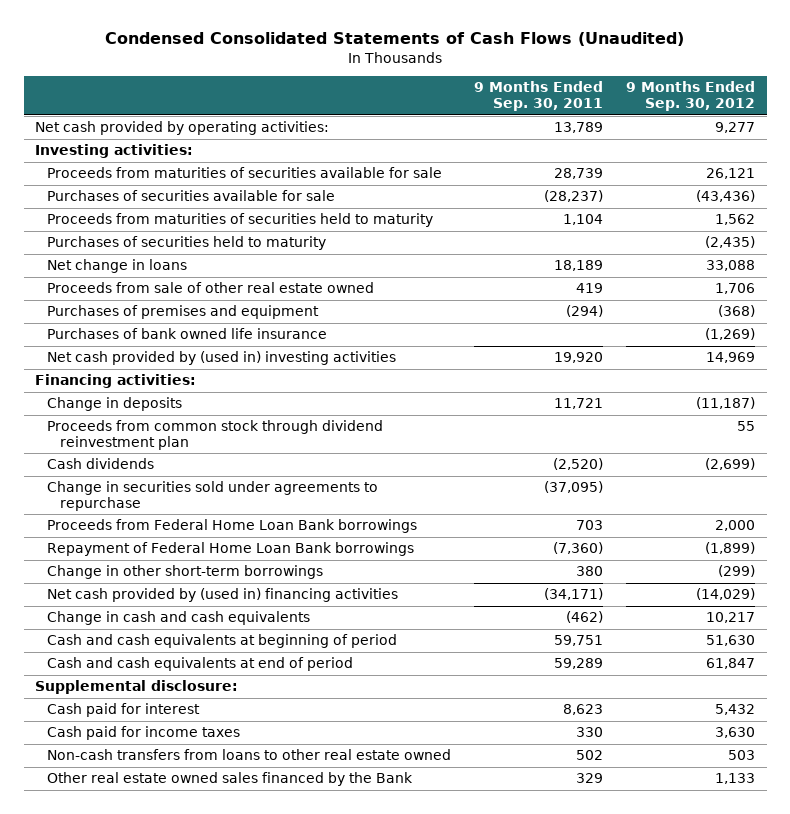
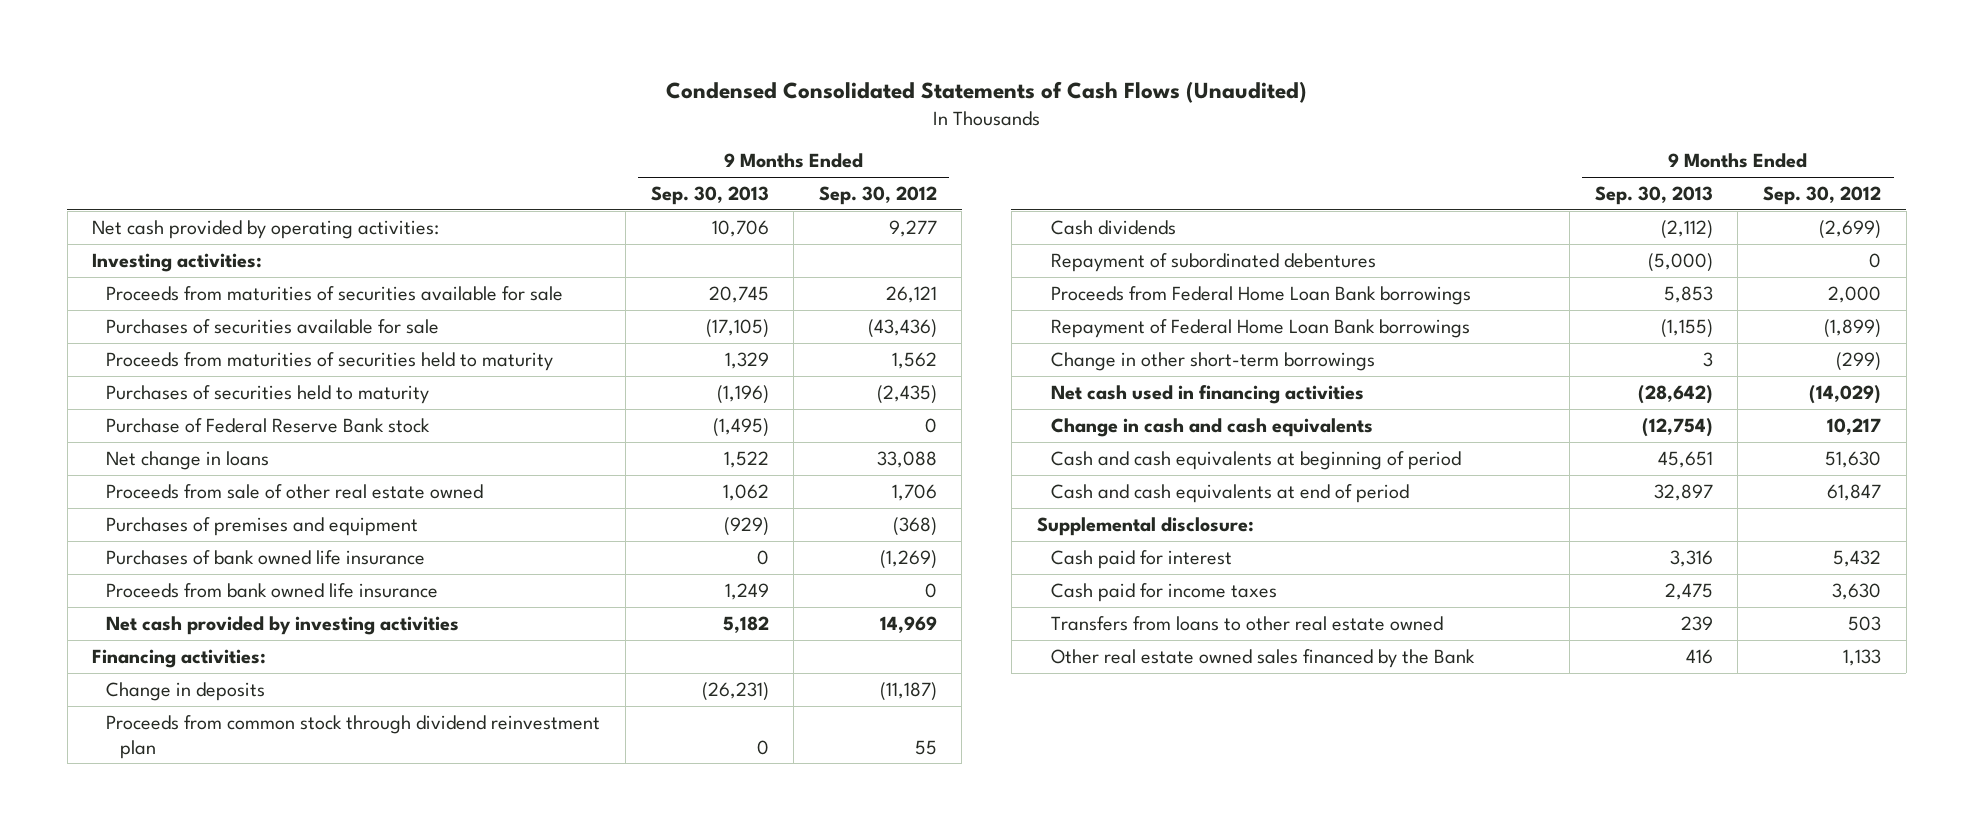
- | 9 Months Ended Sep. 30, 2011 | 9 Months Ended Sep. 30, 2012
+ | 9 Months Ended Sep. 30, 2013 | 9 Months Ended Sep. 30, 2012
+ Purchase of Federal Reserve Bank stock | (1,495) | 0
- Net cash provided by (used in) investing activities | 19,920 | 14,969
+ Proceeds from bank owned life insurance | 1,249 | 0
+ Net cash provided by investing activities | 5,182 | 14,969
- Change in securities sold under agreements to repurchase | (37,095) |
+ Repayment of subordinated debentures | (5,000) | 0
- Net cash provided by (used in) financing activities | (34,171) | (14,029)
+ Net cash used in financing activities | (28,642) | (14,029)
- Non-cash transfers from loans to other real estate owned | 502 | 503
+ Transfers from loans to other real estate owned | 239 | 503

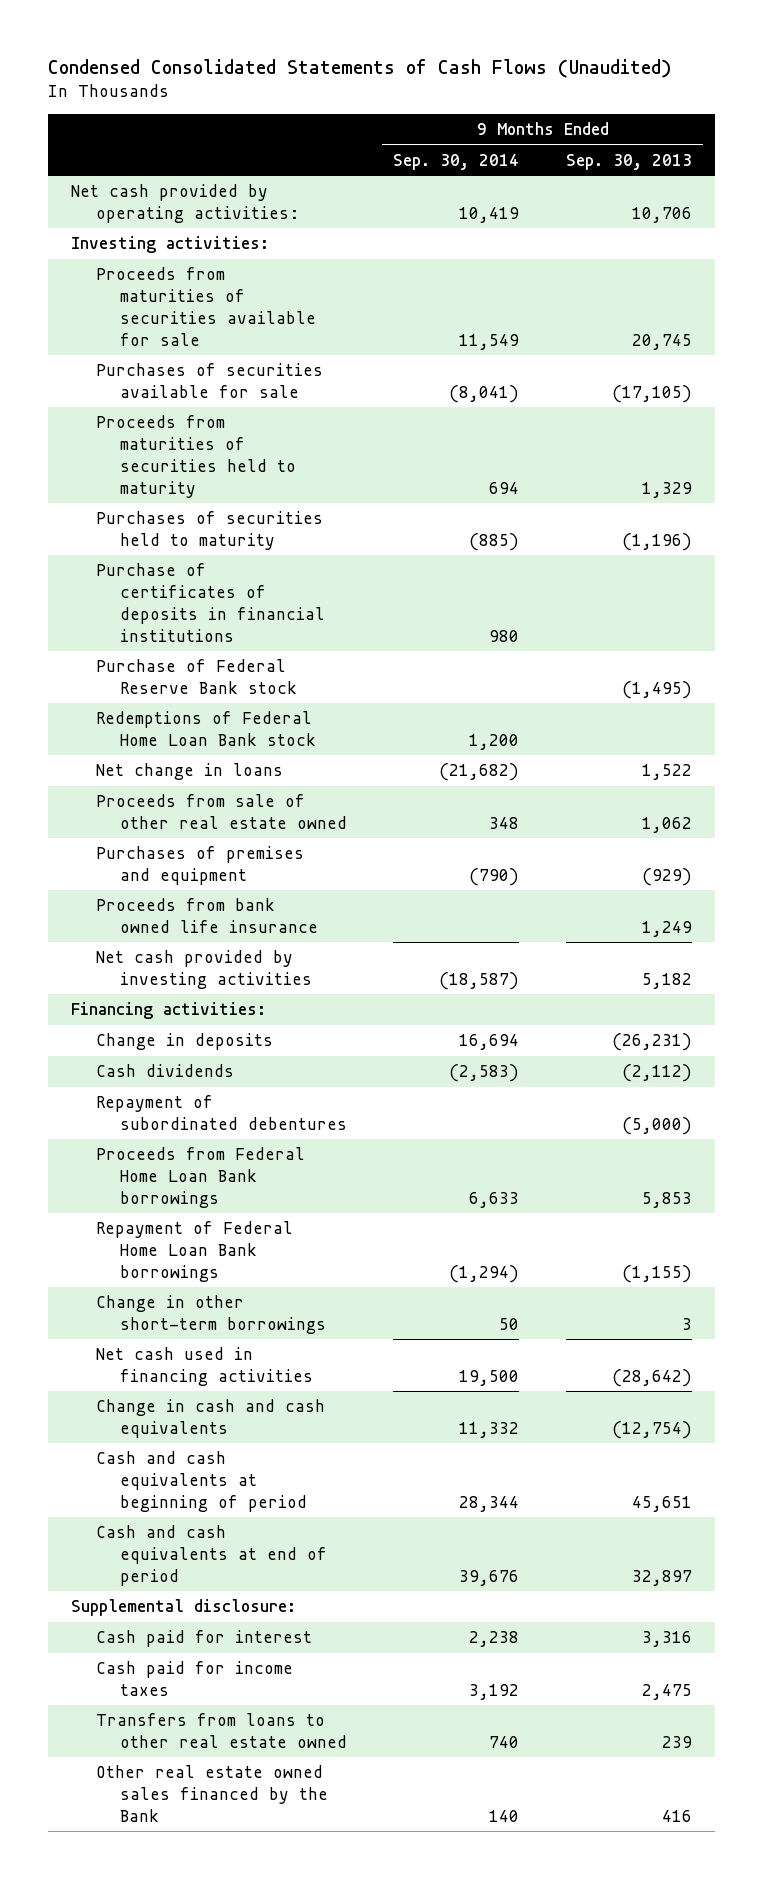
- | 9 Months Ended Sep. 30, 2013 | 9 Months Ended Sep. 30, 2012
+ | 9 Months Ended Sep. 30, 2014 | 9 Months Ended Sep. 30, 2013
+ Purchase of certificates of deposits in financial institutions | 980 |
+ Redemptions of Federal Home Loan Bank stock | 1,200 |
- Purchases of bank owned life insurance | 0 | (1,269)
- Proceeds from common stock through dividend reinvestment plan | 0 | 55

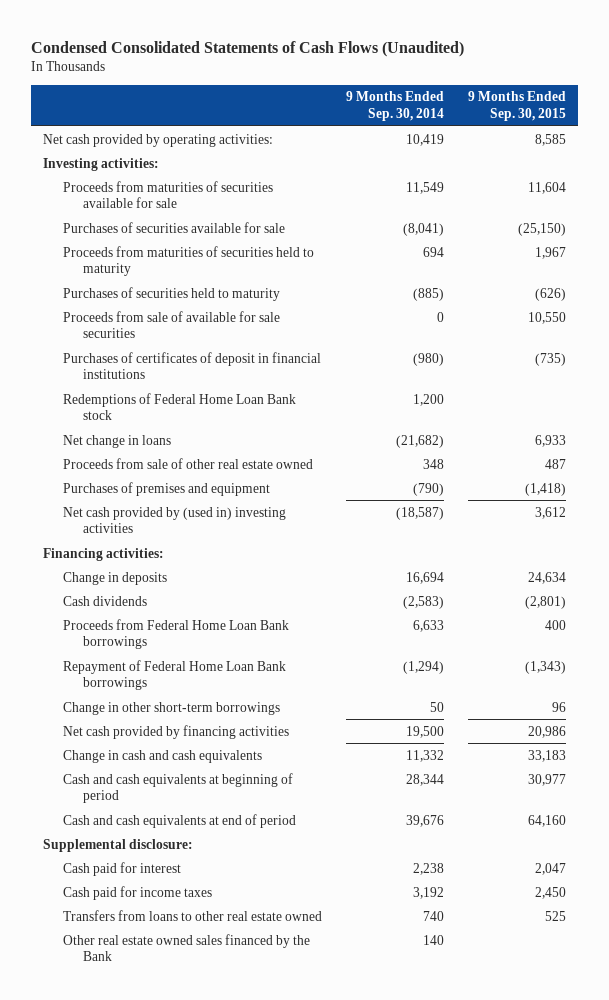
- | 9 Months Ended Sep. 30, 2014 | 9 Months Ended Sep. 30, 2013
+ | 9 Months Ended Sep. 30, 2014 | 9 Months Ended Sep. 30, 2015
- Purchase of certificates of deposits in financial institutions | 980 |
- Purchase of Federal Reserve Bank stock | | (1,495)
+ Proceeds from sale of available for sale securities | 0 | 10,550
+ Purchases of certificates of deposit in financial institutions | (980) | (735)
- Proceeds from bank owned life insurance | | 1,249
- Net cash provided by investing activities | (18,587) | 5,182
+ Net cash provided by (used in) investing activities | (18,587) | 3,612
- Repayment of subordinated debentures | | (5,000)
- Net cash used in financing activities | 19,500 | (28,642)
+ Net cash provided by financing activities | 19,500 | 20,986

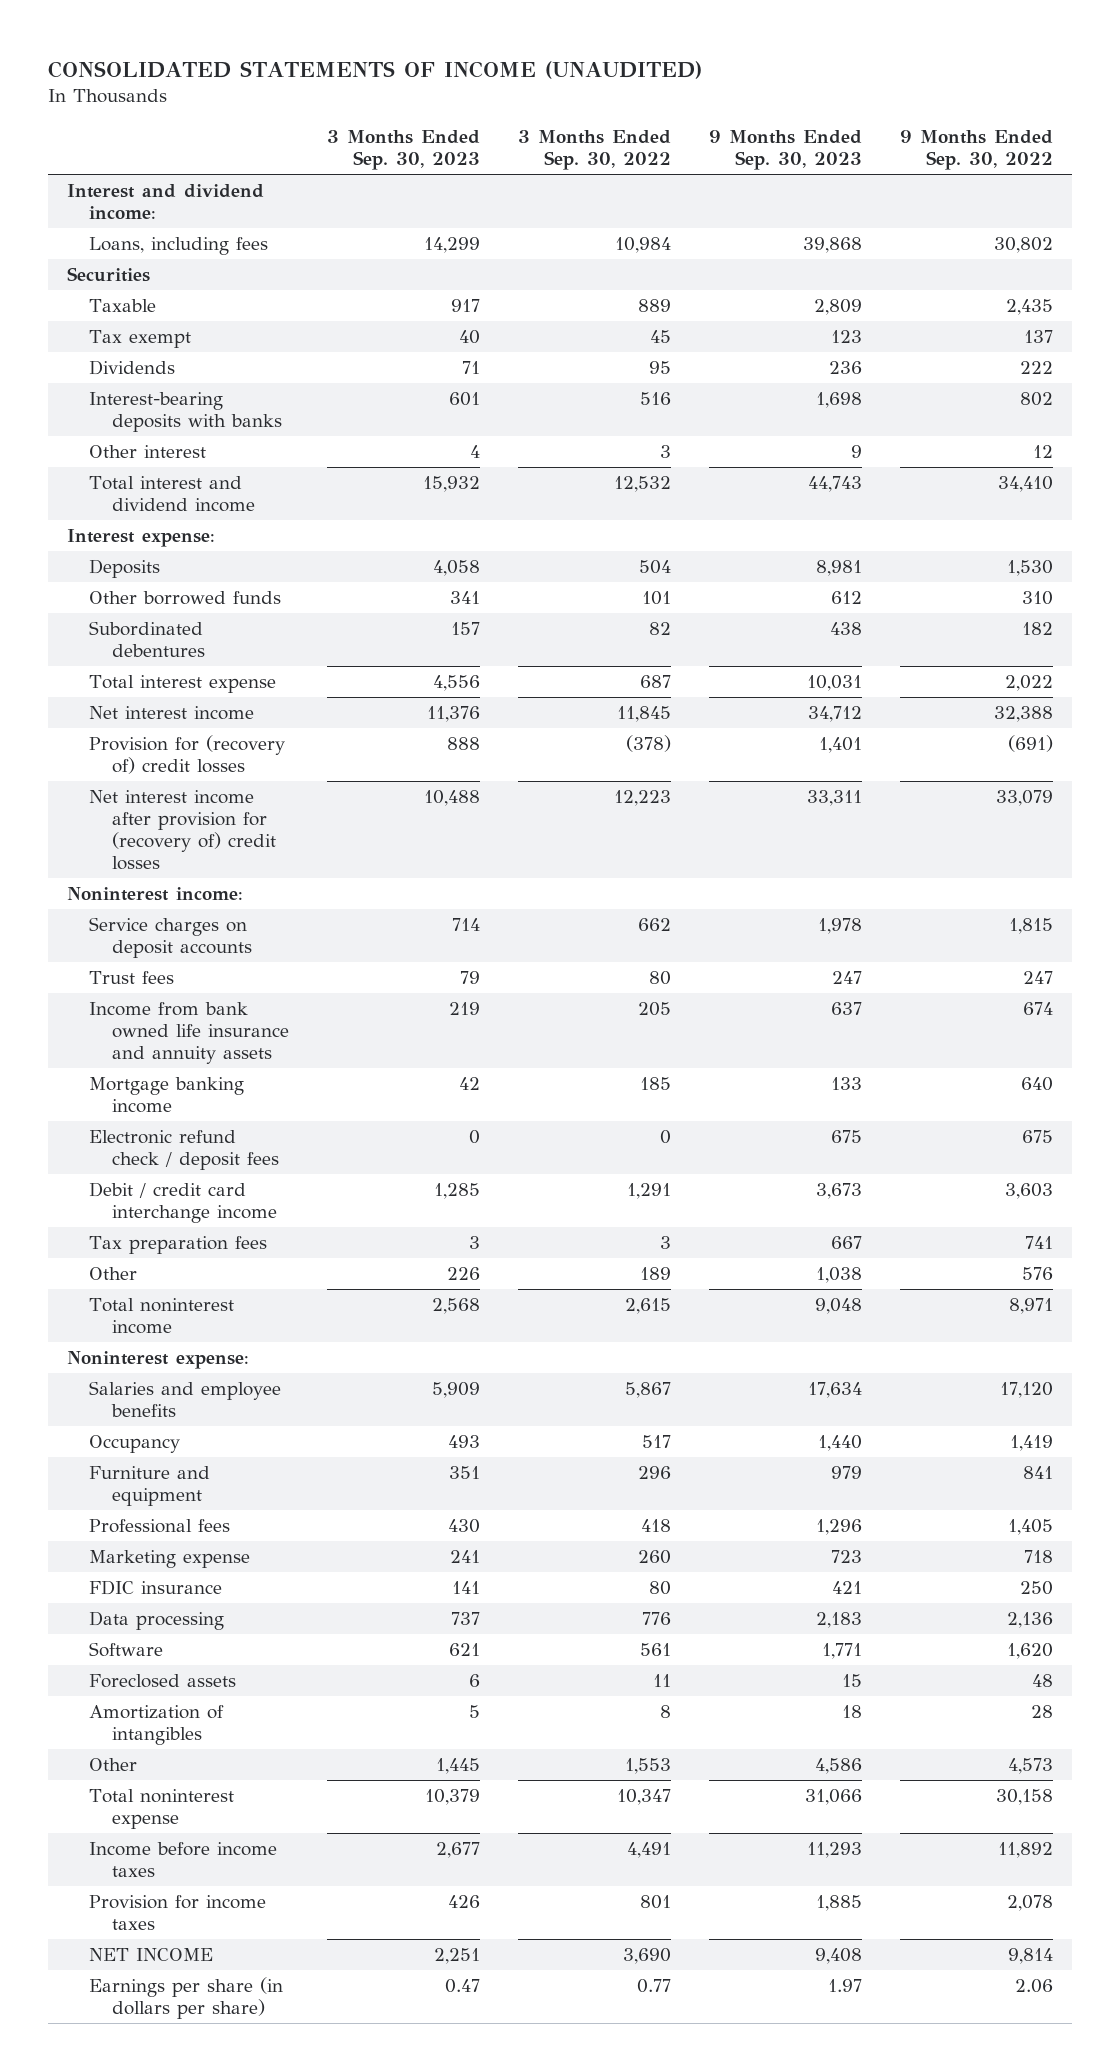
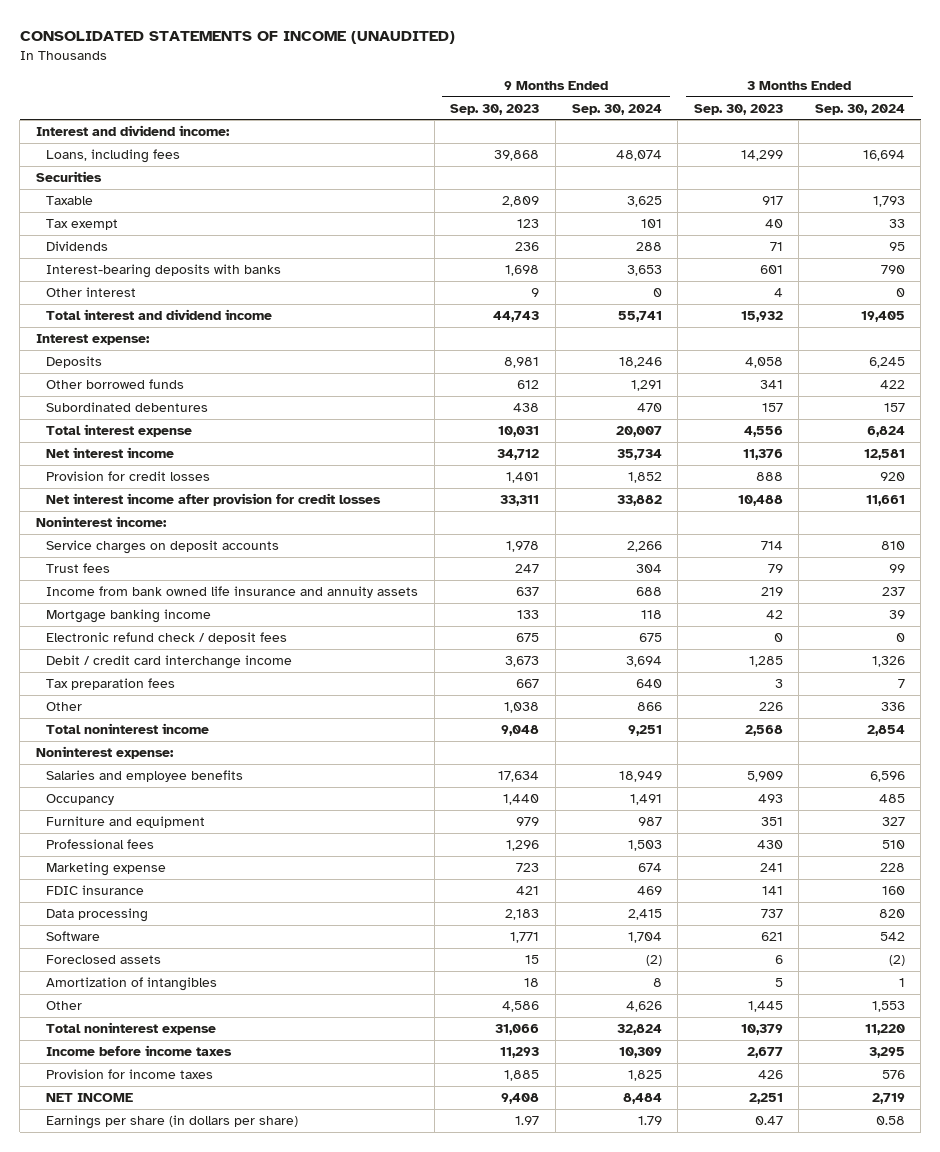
- | 3 Months Ended Sep. 30, 2023 | 3 Months Ended Sep. 30, 2022 | 9 Months Ended Sep. 30, 2023 | 9 Months Ended Sep. 30, 2022
+ | 9 Months Ended Sep. 30, 2023 | 9 Months Ended Sep. 30, 2024 | 3 Months Ended Sep. 30, 2023 | 3 Months Ended Sep. 30, 2024
- Provision for (recovery of) credit losses | 888 | (378) | 1,401 | (691)
- Net interest income after provision for (recovery of) credit losses | 10,488 | 12,223 | 33,311 | 33,079
+ Provision for credit losses | 1,401 | 1,852 | 888 | 920
+ Net interest income after provision for credit losses | 33,311 | 33,882 | 10,488 | 11,661

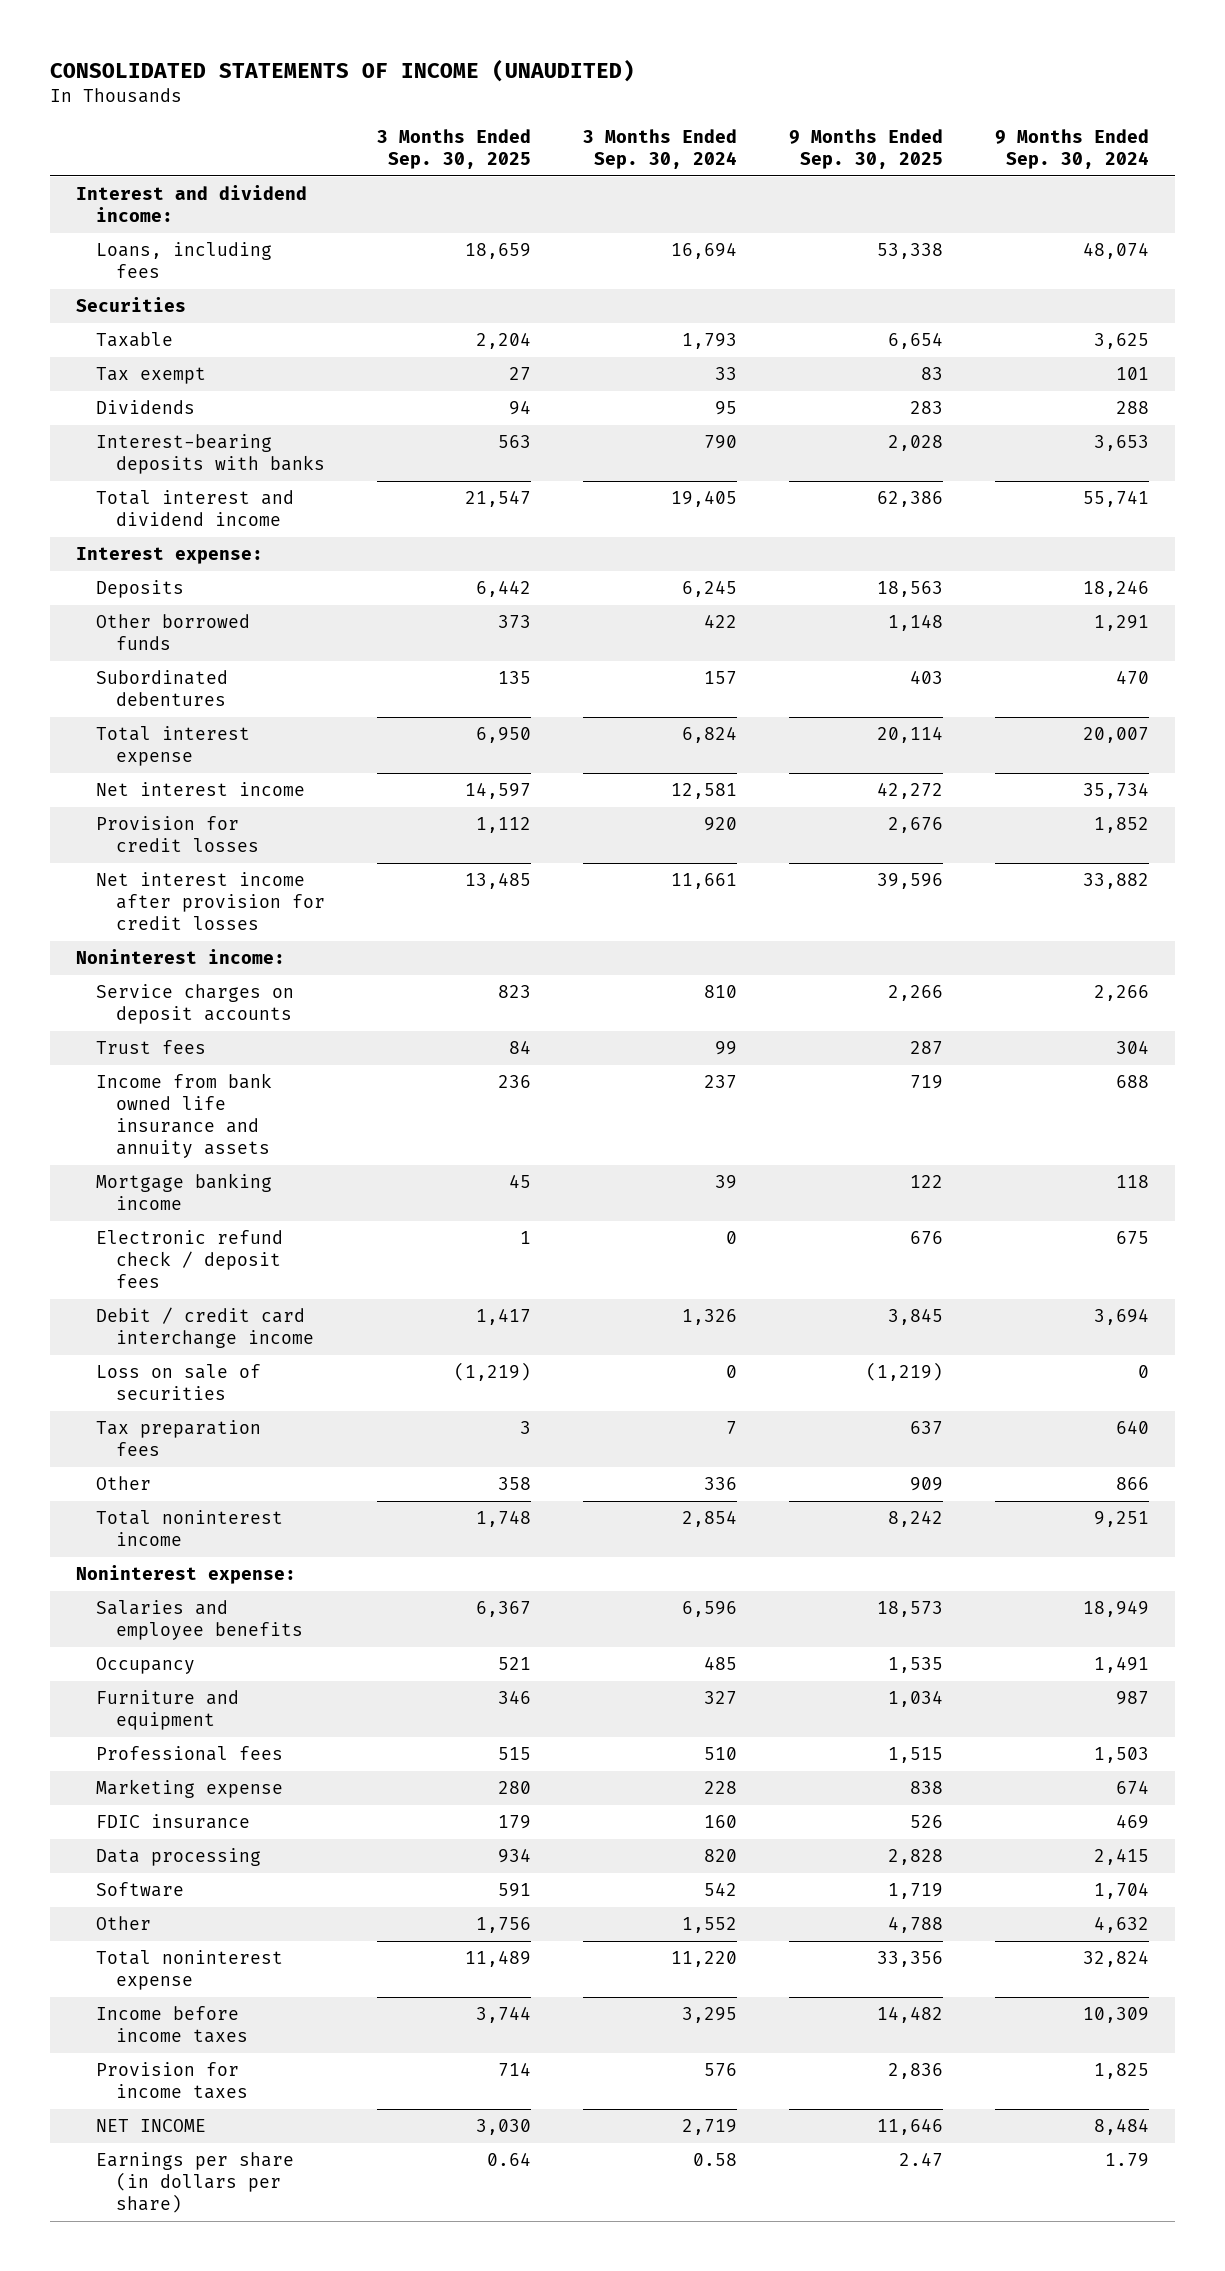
- | 9 Months Ended Sep. 30, 2023 | 9 Months Ended Sep. 30, 2024 | 3 Months Ended Sep. 30, 2023 | 3 Months Ended Sep. 30, 2024
+ | 3 Months Ended Sep. 30, 2025 | 3 Months Ended Sep. 30, 2024 | 9 Months Ended Sep. 30, 2025 | 9 Months Ended Sep. 30, 2024
- Other interest | 9 | 0 | 4 | 0
+ Loss on sale of securities | (1,219) | 0 | (1,219) | 0
- Foreclosed assets | 15 | (2) | 6 | (2)
- Amortization of intangibles | 18 | 8 | 5 | 1
- Other | 4,586 | 4,626 | 1,445 | 1,553
+ Other | 1,756 | 1,552 | 4,788 | 4,632

